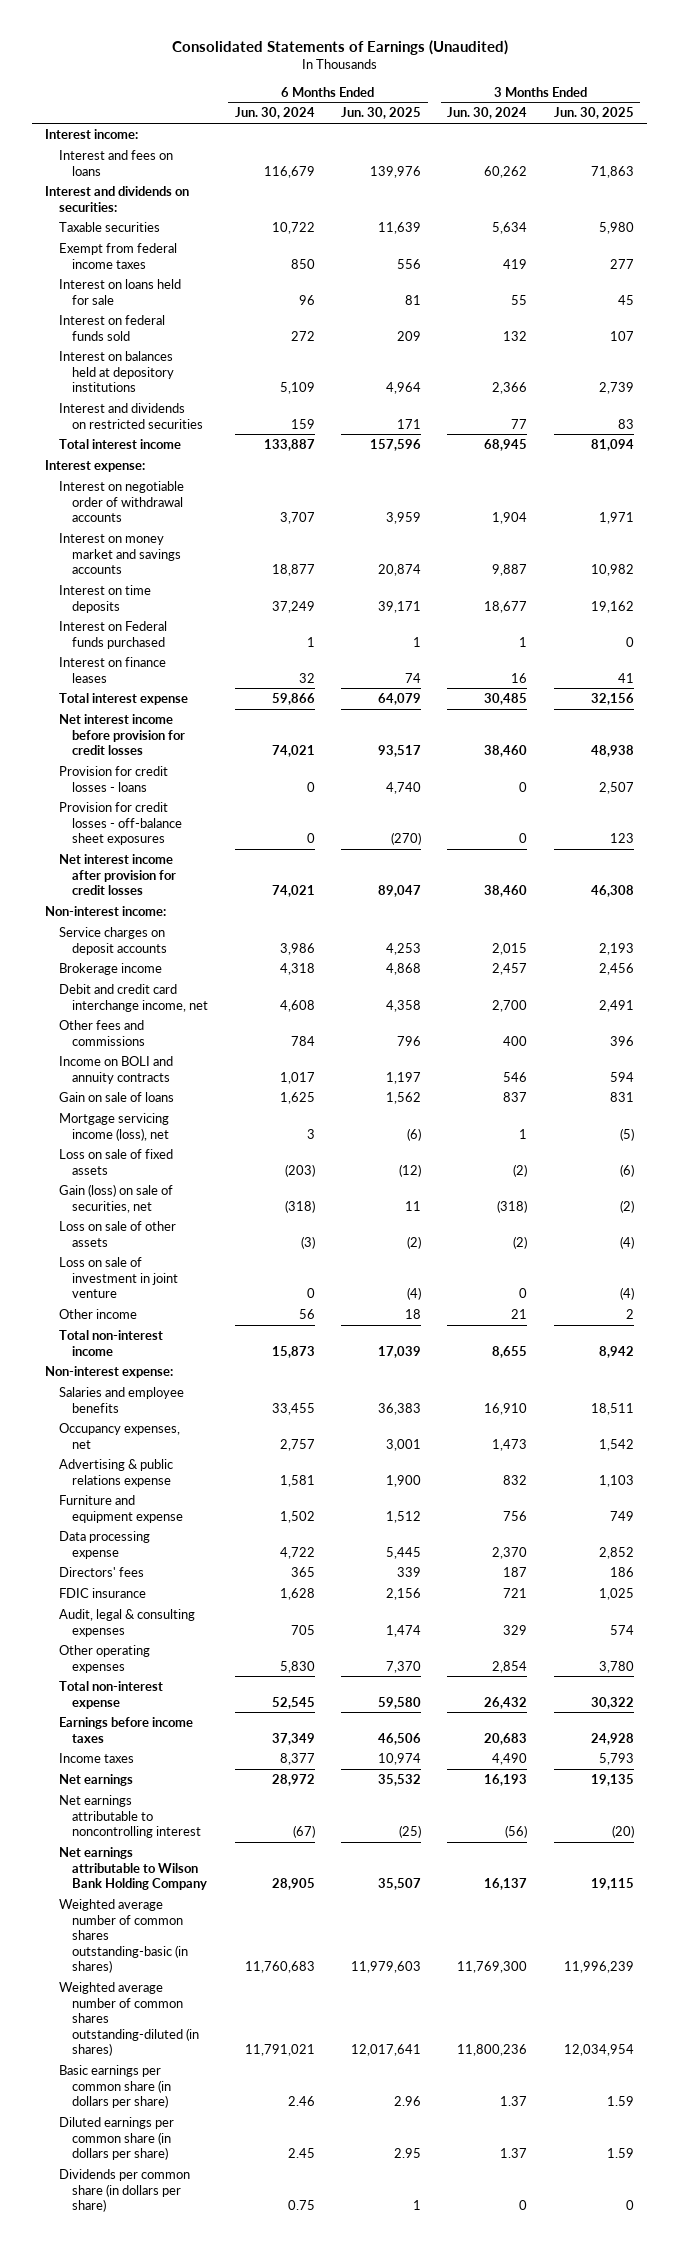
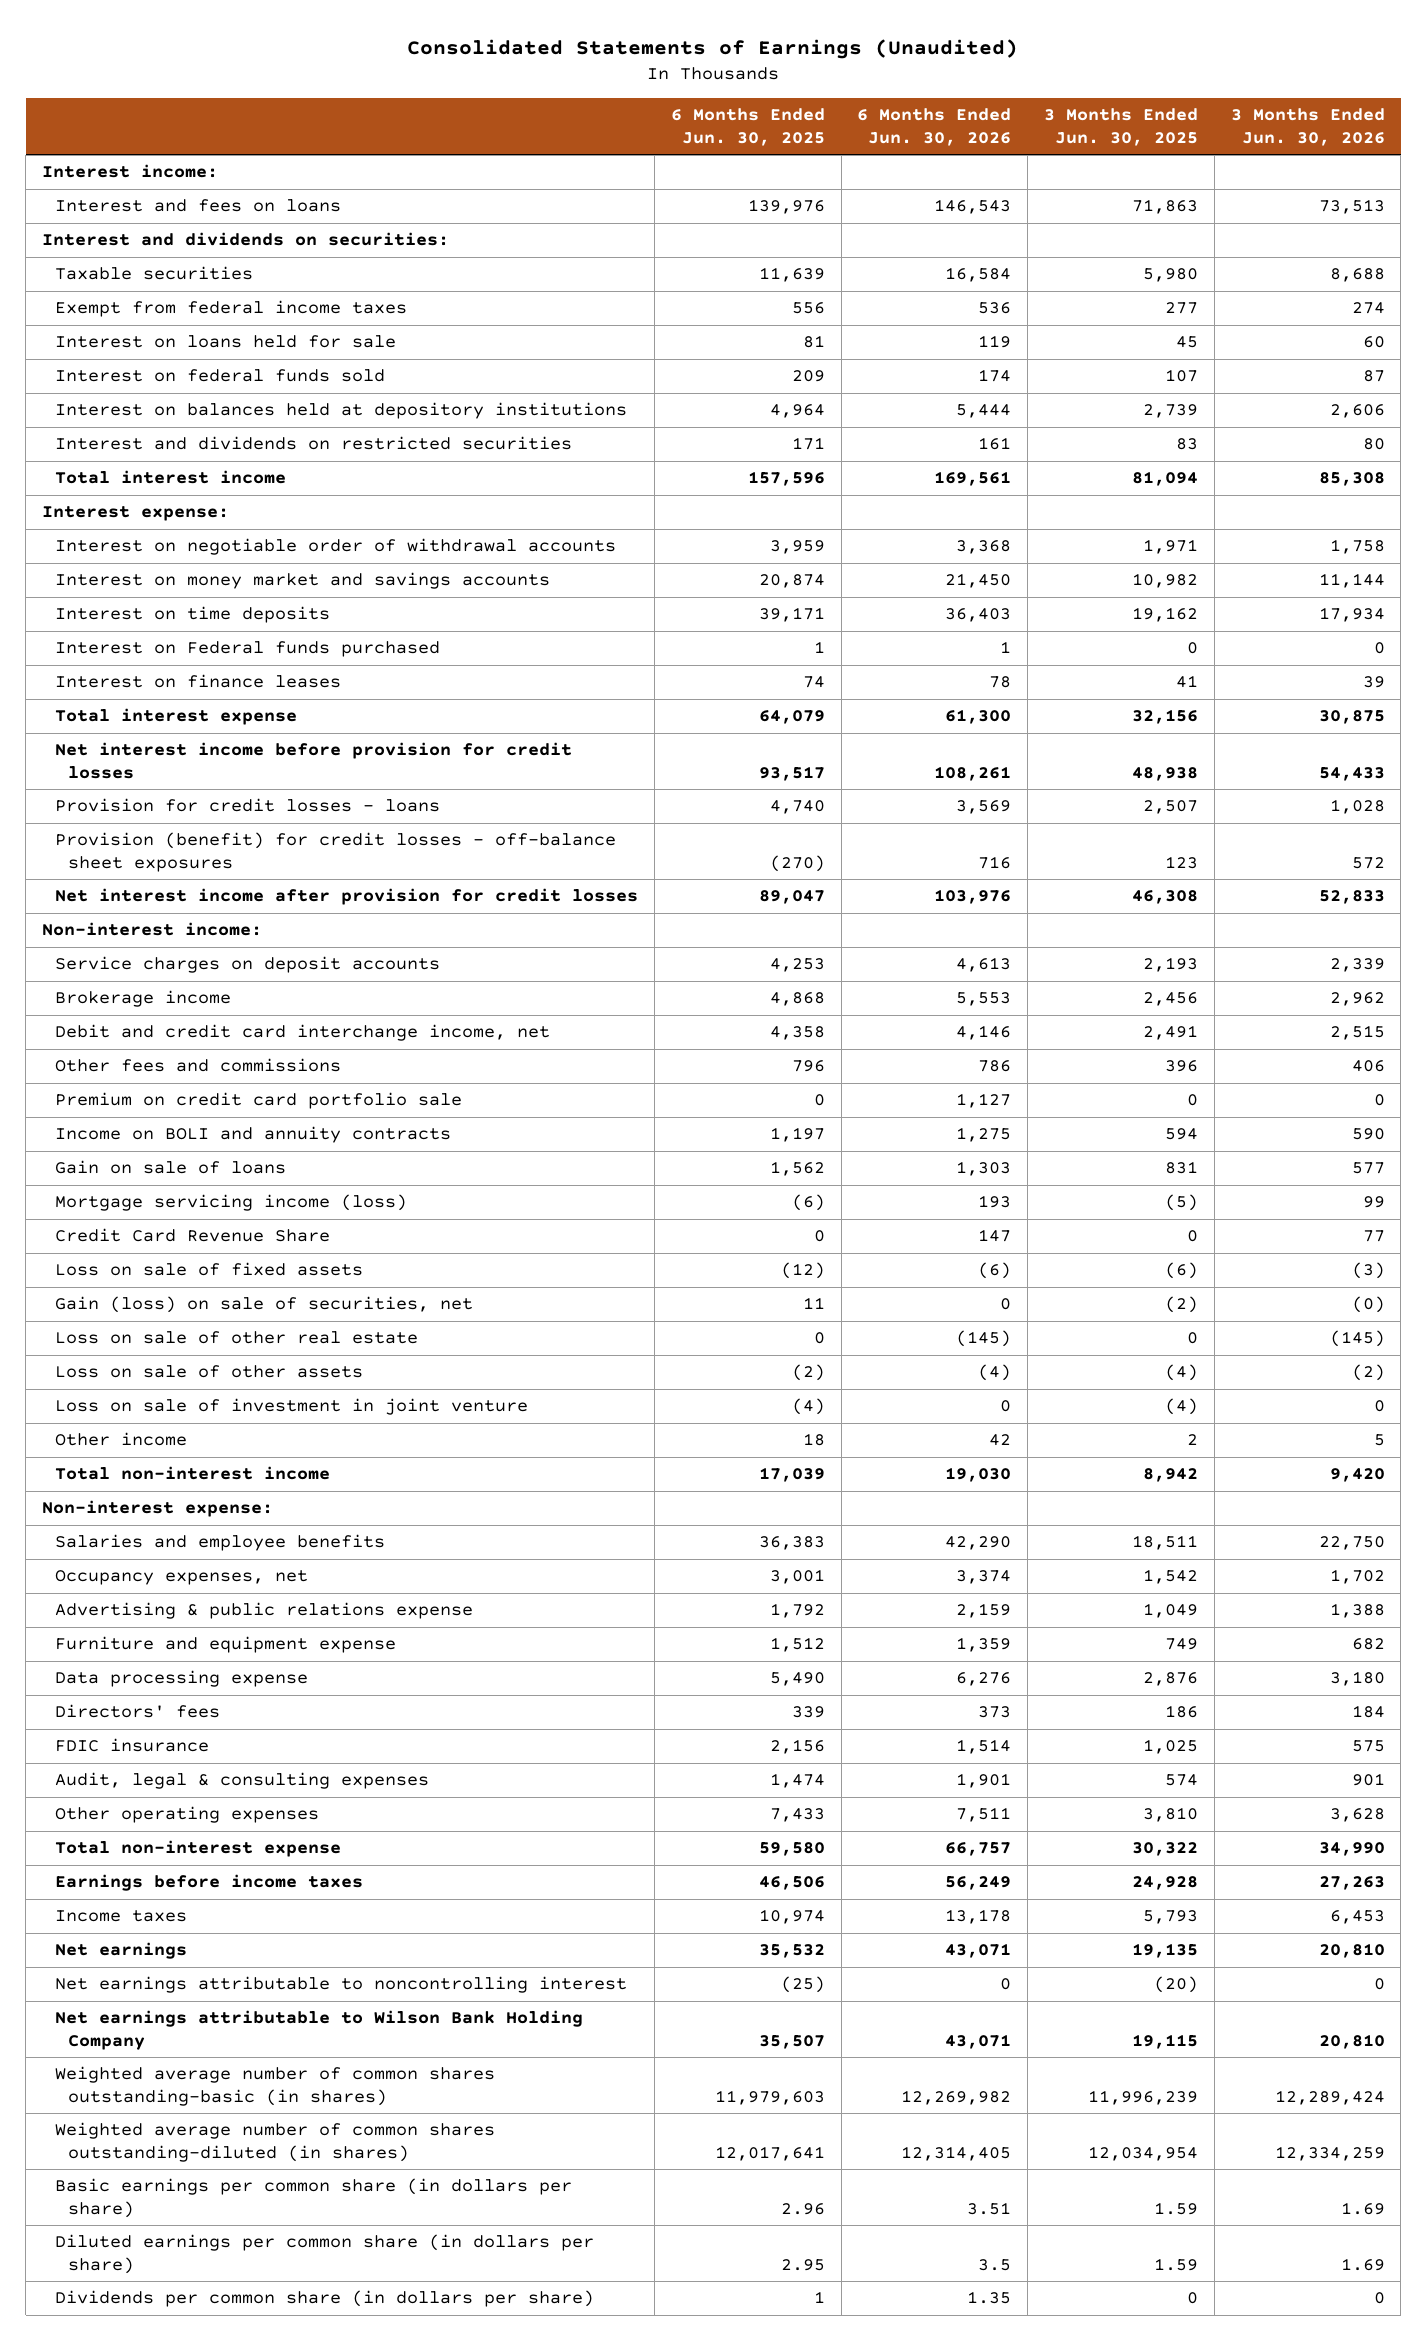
- | 6 Months Ended Jun. 30, 2024 | 6 Months Ended Jun. 30, 2025 | 3 Months Ended Jun. 30, 2024 | 3 Months Ended Jun. 30, 2025
+ | 6 Months Ended Jun. 30, 2025 | 6 Months Ended Jun. 30, 2026 | 3 Months Ended Jun. 30, 2025 | 3 Months Ended Jun. 30, 2026
- Provision for credit losses - off-balance sheet exposures | 0 | (270) | 0 | 123
+ Provision (benefit) for credit losses - off-balance sheet exposures | (270) | 716 | 123 | 572
+ Premium on credit card portfolio sale | 0 | 1,127 | 0 | 0
- Mortgage servicing income (loss), net | 3 | (6) | 1 | (5)
+ Mortgage servicing income (loss) | (6) | 193 | (5) | 99
+ Credit Card Revenue Share | 0 | 147 | 0 | 77
+ Loss on sale of other real estate | 0 | (145) | 0 | (145)
- Advertising & public relations expense | 1,581 | 1,900 | 832 | 1,103
+ Advertising & public relations expense | 1,792 | 2,159 | 1,049 | 1,388
- Data processing expense | 4,722 | 5,445 | 2,370 | 2,852
+ Data processing expense | 5,490 | 6,276 | 2,876 | 3,180
- Other operating expenses | 5,830 | 7,370 | 2,854 | 3,780
+ Other operating expenses | 7,433 | 7,511 | 3,810 | 3,628

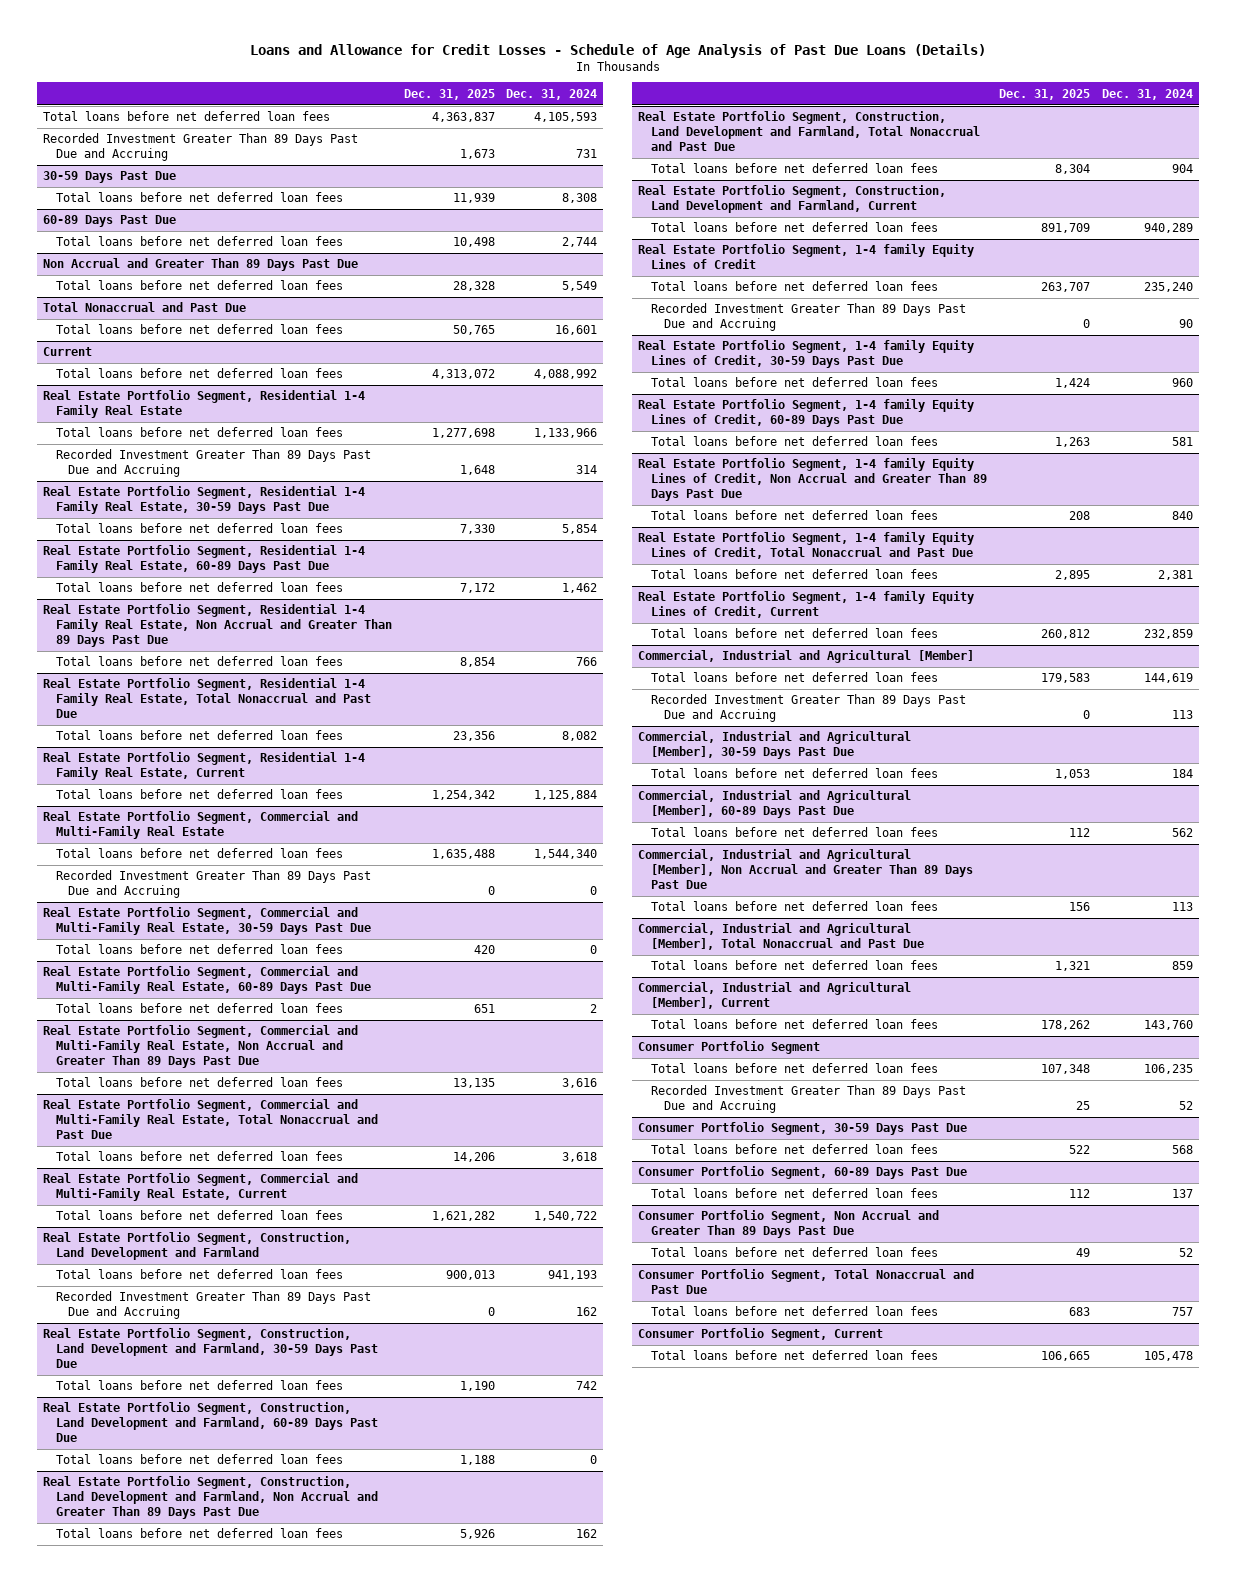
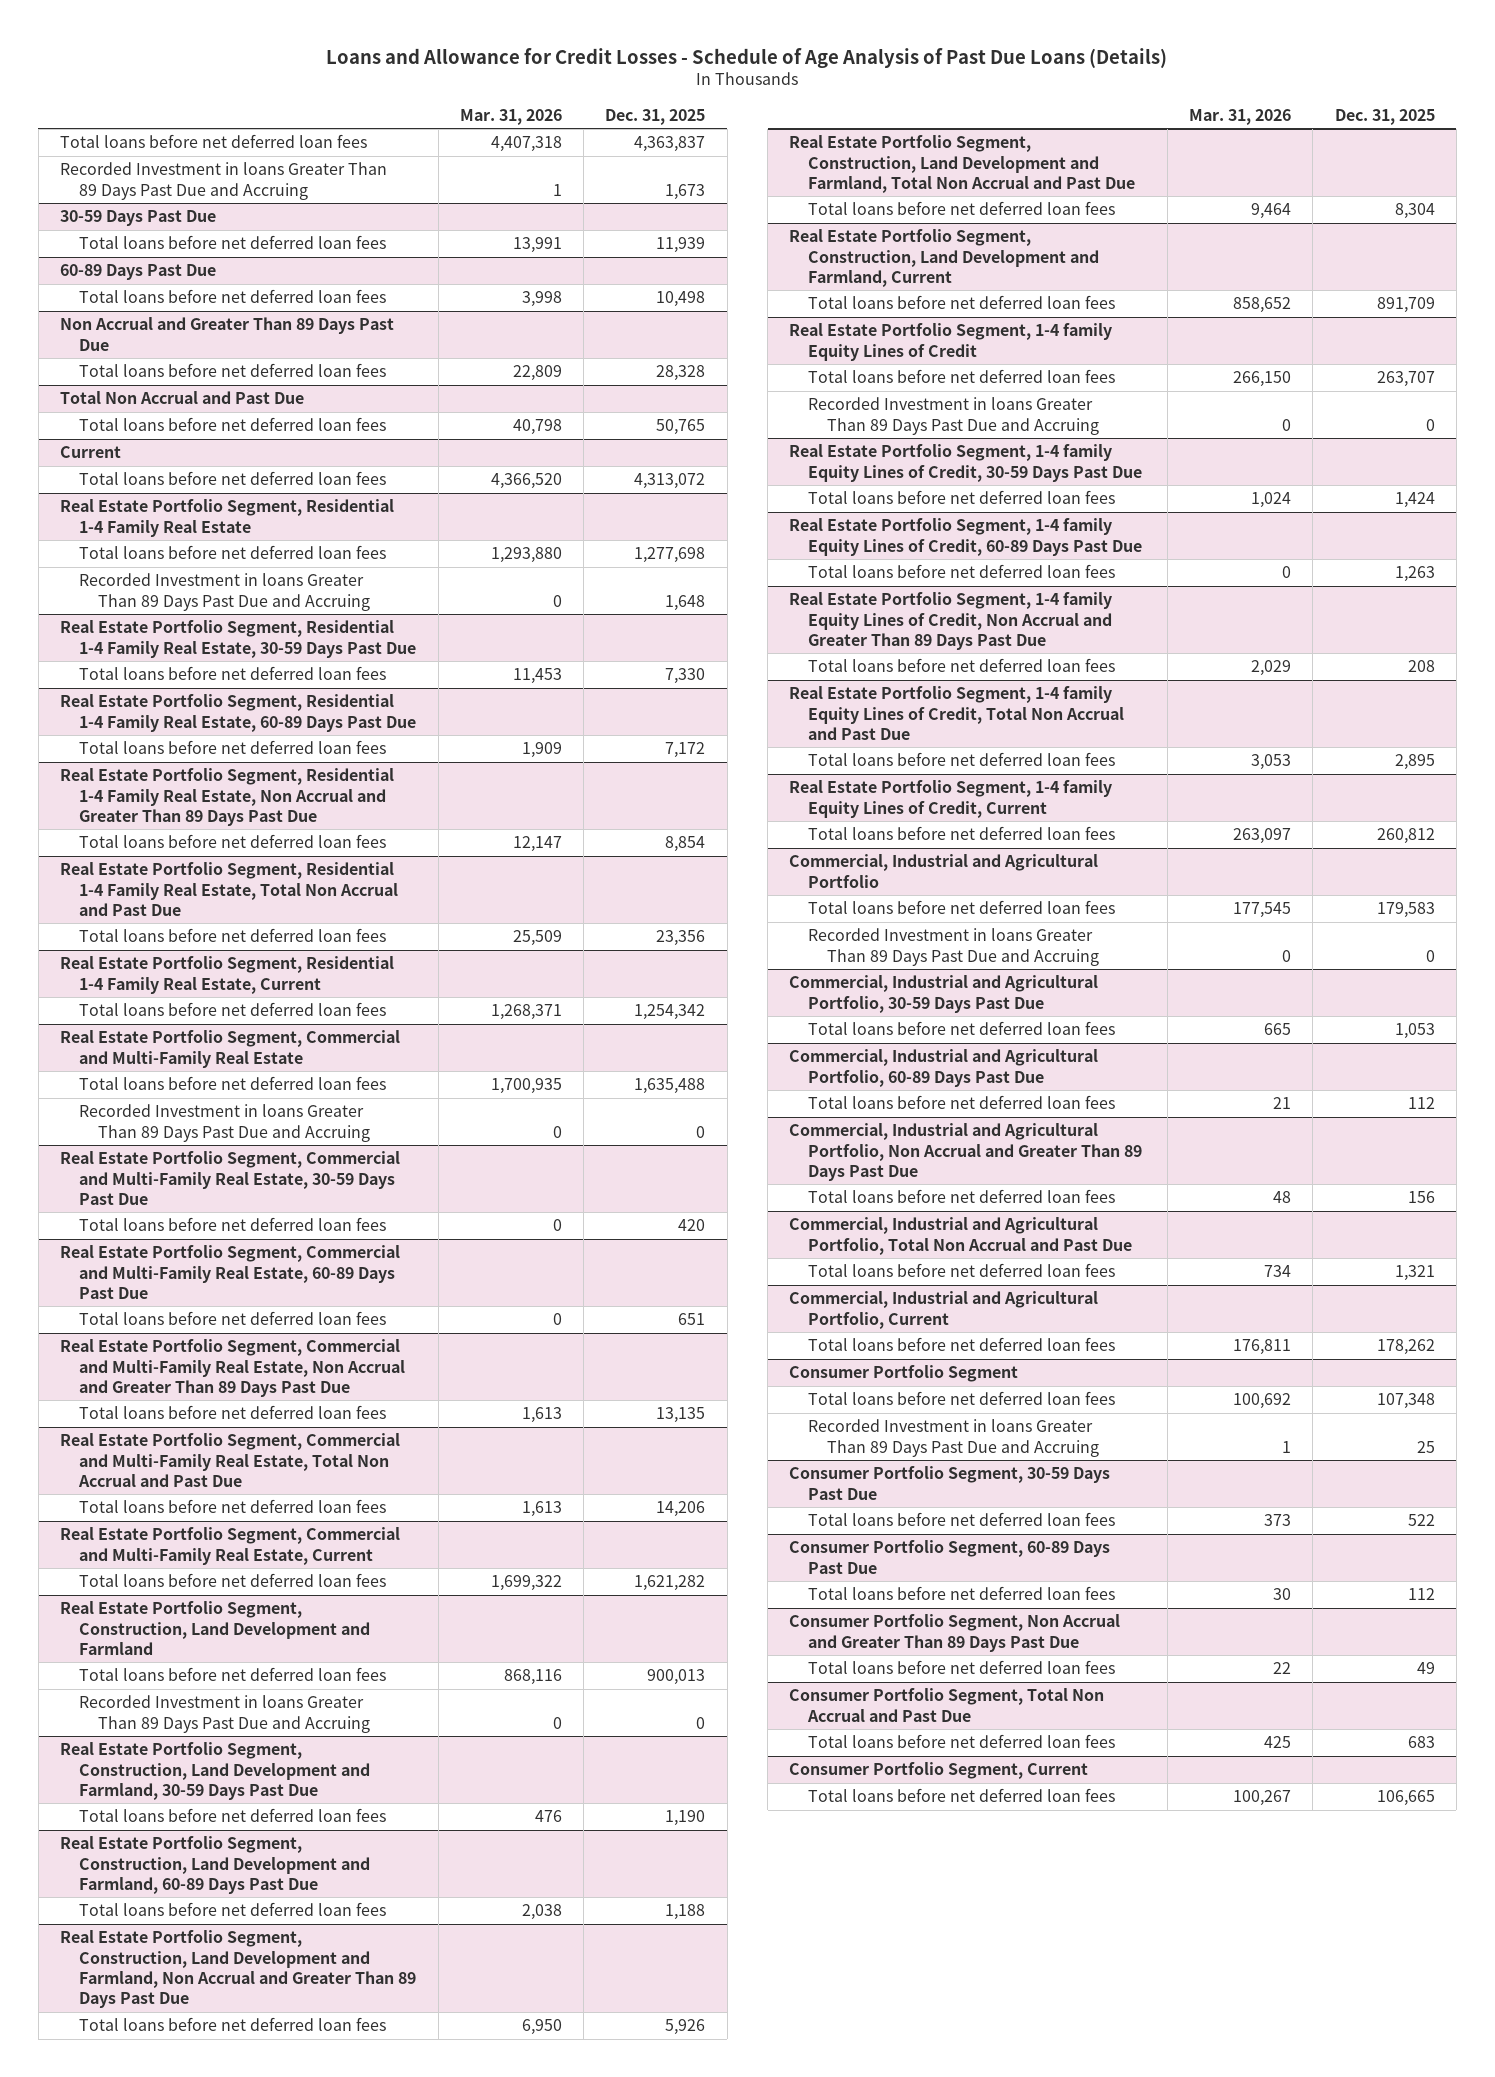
- | Dec. 31, 2025 | Dec. 31, 2024
+ | Mar. 31, 2026 | Dec. 31, 2025
- Recorded Investment Greater Than 89 Days Past Due and Accruing | 1,673 | 731
+ Recorded Investment in loans Greater Than 89 Days Past Due and Accruing | 1 | 1,673
- Total Nonaccrual and Past Due
+ Total Non Accrual and Past Due
@ Real Estate Portfolio Segment, Residential 1-4 Family Real Estate
- Recorded Investment Greater Than 89 Days Past Due and Accruing | 1,648 | 314
+ Recorded Investment in loans Greater Than 89 Days Past Due and Accruing | 0 | 1,648
- Real Estate Portfolio Segment, Residential 1-4 Family Real Estate, Total Nonaccrual and Past Due
+ Real Estate Portfolio Segment, Residential 1-4 Family Real Estate, Total Non Accrual and Past Due
@ Real Estate Portfolio Segment, Commercial and Multi-Family Real Estate
- Recorded Investment Greater Than 89 Days Past Due and Accruing | 0 | 0
+ Recorded Investment in loans Greater Than 89 Days Past Due and Accruing | 0 | 0
- Real Estate Portfolio Segment, Commercial and Multi-Family Real Estate, Total Nonaccrual and Past Due
+ Real Estate Portfolio Segment, Commercial and Multi-Family Real Estate, Total Non Accrual and Past Due
@ Real Estate Portfolio Segment, Construction, Land Development and Farmland
- Recorded Investment Greater Than 89 Days Past Due and Accruing | 0 | 162
+ Recorded Investment in loans Greater Than 89 Days Past Due and Accruing | 0 | 0
- Real Estate Portfolio Segment, Construction, Land Development and Farmland, Total Nonaccrual and Past Due
+ Real Estate Portfolio Segment, Construction, Land Development and Farmland, Total Non Accrual and Past Due
@ Real Estate Portfolio Segment, 1-4 family Equity Lines of Credit
- Recorded Investment Greater Than 89 Days Past Due and Accruing | 0 | 90
+ Recorded Investment in loans Greater Than 89 Days Past Due and Accruing | 0 | 0
- Real Estate Portfolio Segment, 1-4 family Equity Lines of Credit, Total Nonaccrual and Past Due
+ Real Estate Portfolio Segment, 1-4 family Equity Lines of Credit, Total Non Accrual and Past Due
- Commercial, Industrial and Agricultural [Member]
+ Commercial, Industrial and Agricultural Portfolio
- Recorded Investment Greater Than 89 Days Past Due and Accruing | 0 | 113
- Commercial, Industrial and Agricultural [Member], 30-59 Days Past Due
+ Recorded Investment in loans Greater Than 89 Days Past Due and Accruing | 0 | 0
+ Commercial, Industrial and Agricultural Portfolio, 30-59 Days Past Due
- Commercial, Industrial and Agricultural [Member], 60-89 Days Past Due
+ Commercial, Industrial and Agricultural Portfolio, 60-89 Days Past Due
- Commercial, Industrial and Agricultural [Member], Non Accrual and Greater Than 89 Days Past Due
+ Commercial, Industrial and Agricultural Portfolio, Non Accrual and Greater Than 89 Days Past Due
- Commercial, Industrial and Agricultural [Member], Total Nonaccrual and Past Due
+ Commercial, Industrial and Agricultural Portfolio, Total Non Accrual and Past Due
- Commercial, Industrial and Agricultural [Member], Current
+ Commercial, Industrial and Agricultural Portfolio, Current
@ Consumer Portfolio Segment
- Recorded Investment Greater Than 89 Days Past Due and Accruing | 25 | 52
+ Recorded Investment in loans Greater Than 89 Days Past Due and Accruing | 1 | 25
- Consumer Portfolio Segment, Total Nonaccrual and Past Due
+ Consumer Portfolio Segment, Total Non Accrual and Past Due

